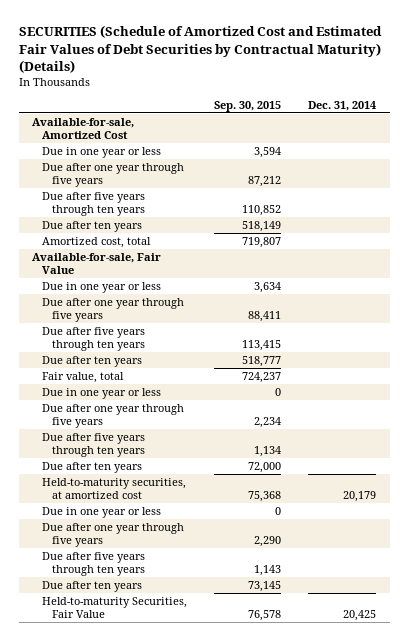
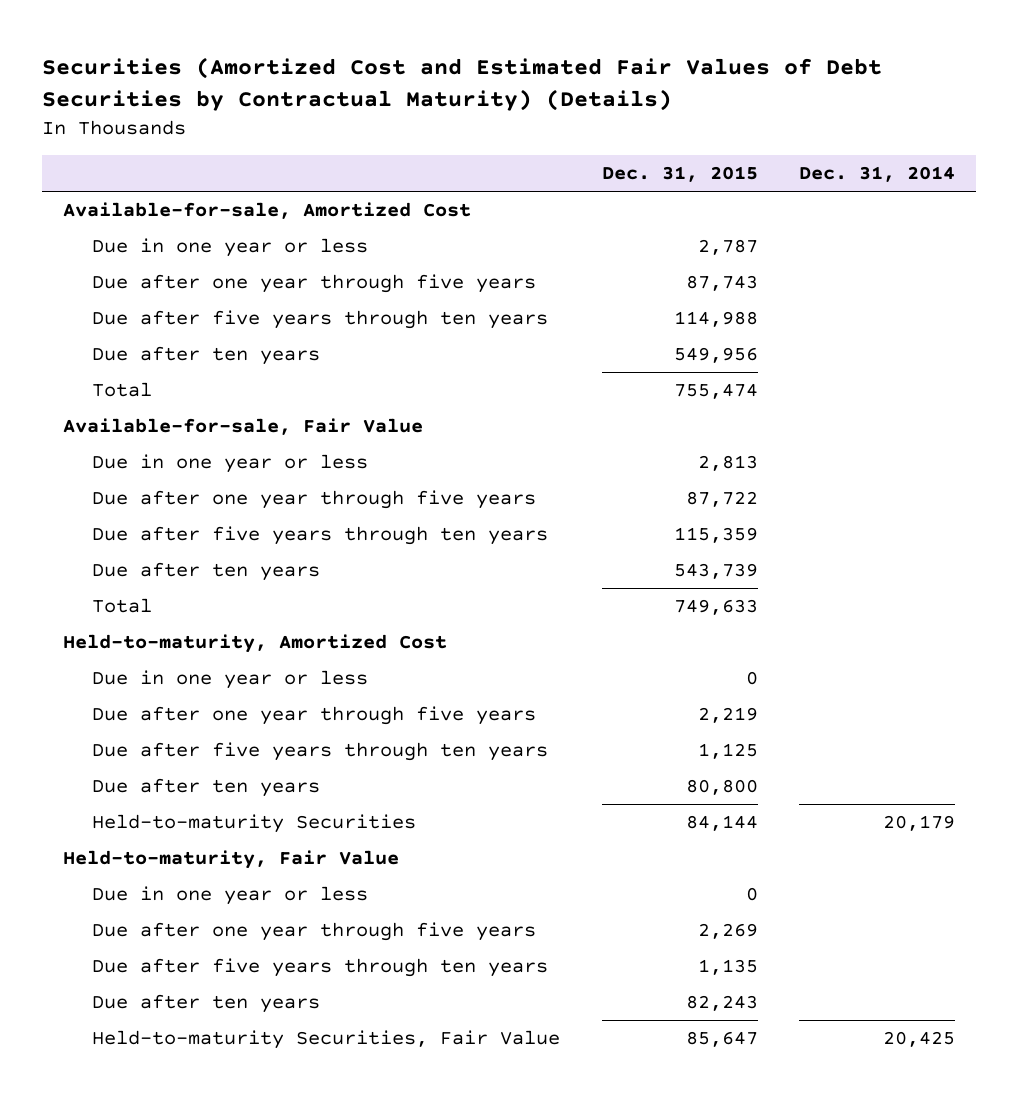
- SECURITIES (Schedule of Amortized Cost and Estimated Fair Values of Debt Securities by Contractual Maturity) (Details)
+ Securities (Amortized Cost and Estimated Fair Values of Debt Securities by Contractual Maturity) (Details)
- | Sep. 30, 2015 | Dec. 31, 2014
+ | Dec. 31, 2015 | Dec. 31, 2014
- Amortized cost, total | 719,807 |
+ Total | 755,474 |
- Fair value, total | 724,237 |
+ Total | 749,633 |
+ Held-to-maturity, Amortized Cost
- Held-to-maturity securities, at amortized cost | 75,368 | 20,179
+ Held-to-maturity Securities | 84,144 | 20,179
+ Held-to-maturity, Fair Value

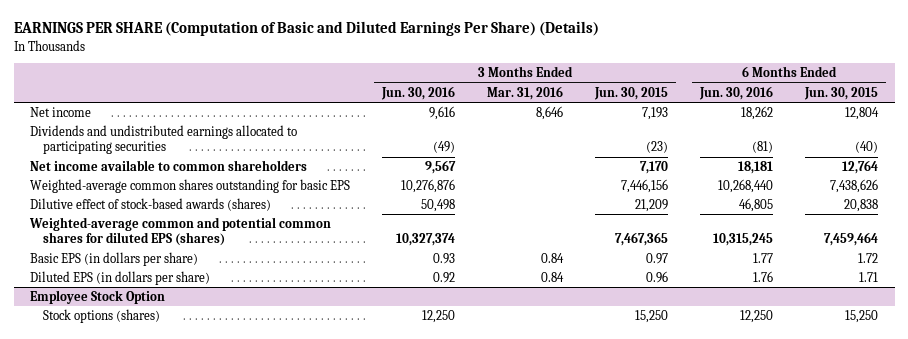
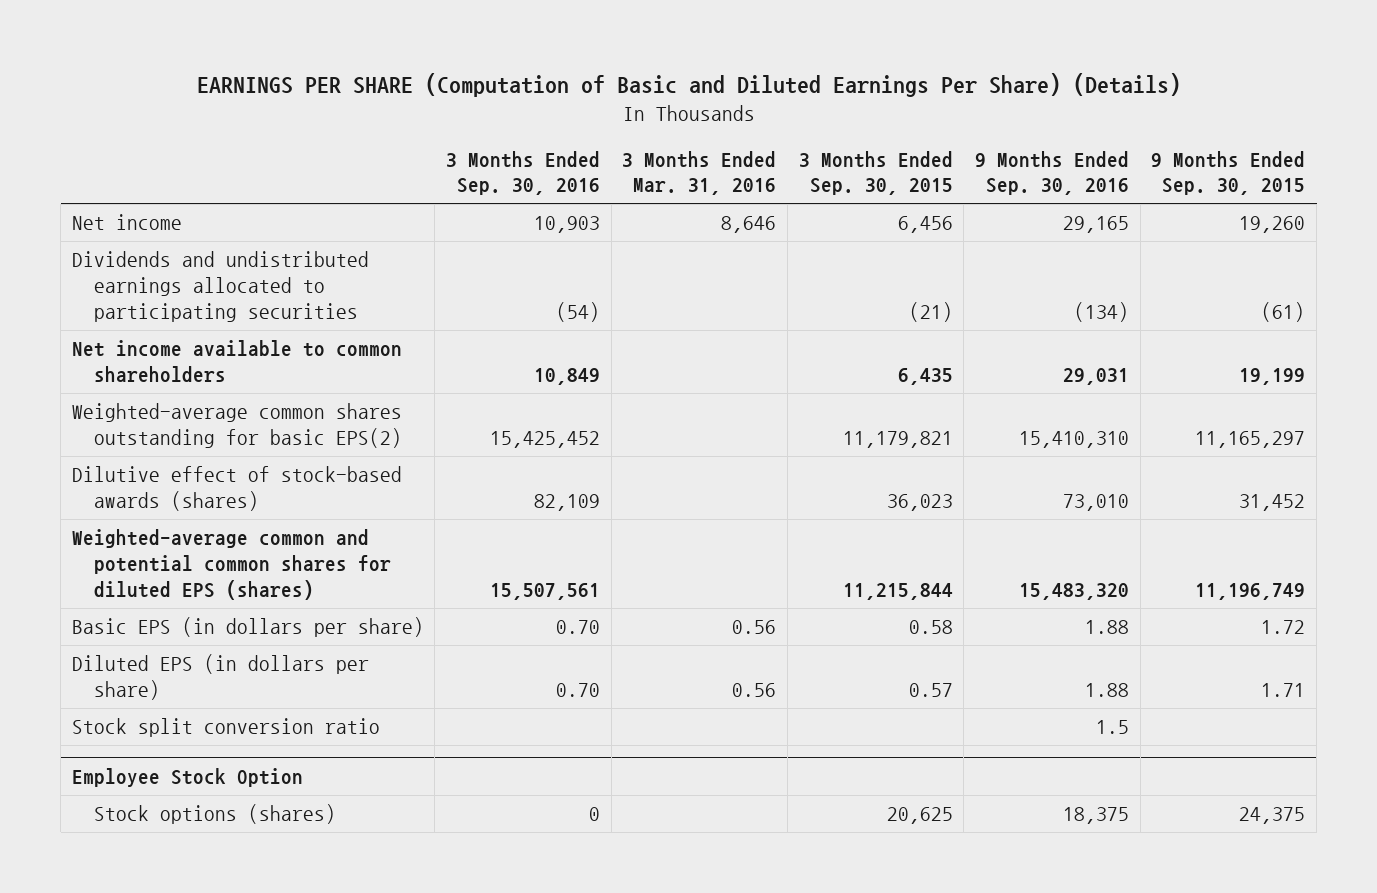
- | 3 Months Ended Jun. 30, 2016 | 3 Months Ended Mar. 31, 2016 | 3 Months Ended Jun. 30, 2015 | 6 Months Ended Jun. 30, 2016 | 6 Months Ended Jun. 30, 2015
+ | 3 Months Ended Sep. 30, 2016 | 3 Months Ended Mar. 31, 2016 | 3 Months Ended Sep. 30, 2015 | 9 Months Ended Sep. 30, 2016 | 9 Months Ended Sep. 30, 2015
- Weighted-average common shares outstanding for basic EPS | 10,276,876 | | 7,446,156 | 10,268,440 | 7,438,626
+ Weighted-average common shares outstanding for basic EPS(2) | 15,425,452 | | 11,179,821 | 15,410,310 | 11,165,297
- Basic EPS (in dollars per share) | 0.93 | 0.84 | 0.97 | 1.77 | 1.72
- Diluted EPS (in dollars per share) | 0.92 | 0.84 | 0.96 | 1.76 | 1.71
+ Basic EPS (in dollars per share) | 0.70 | 0.56 | 0.58 | 1.88 | 1.72
+ Diluted EPS (in dollars per share) | 0.70 | 0.56 | 0.57 | 1.88 | 1.71
+ Stock split conversion ratio | | | | 1.5 |

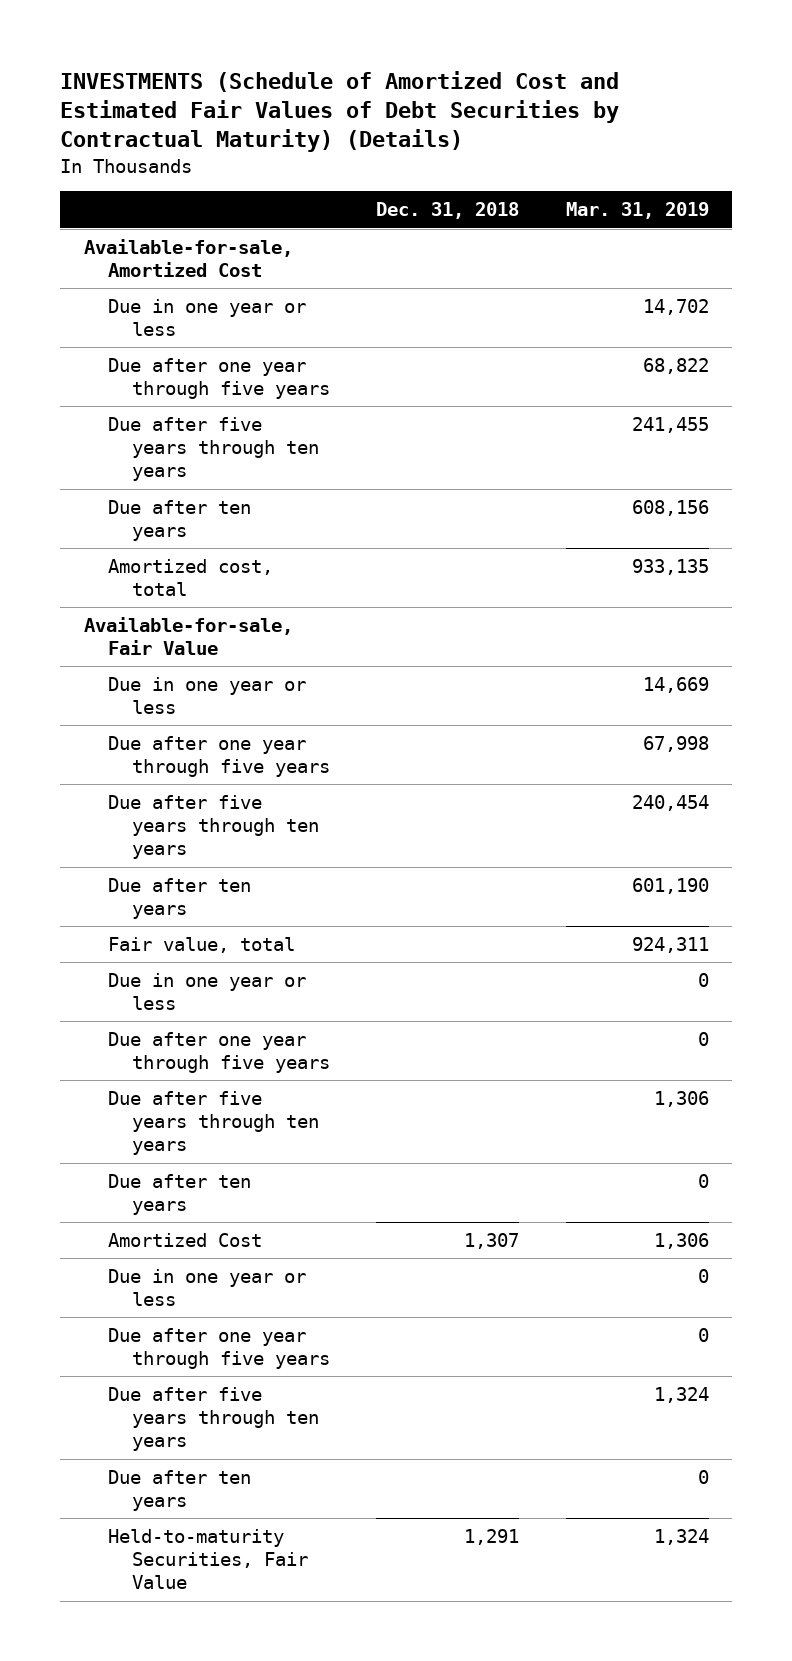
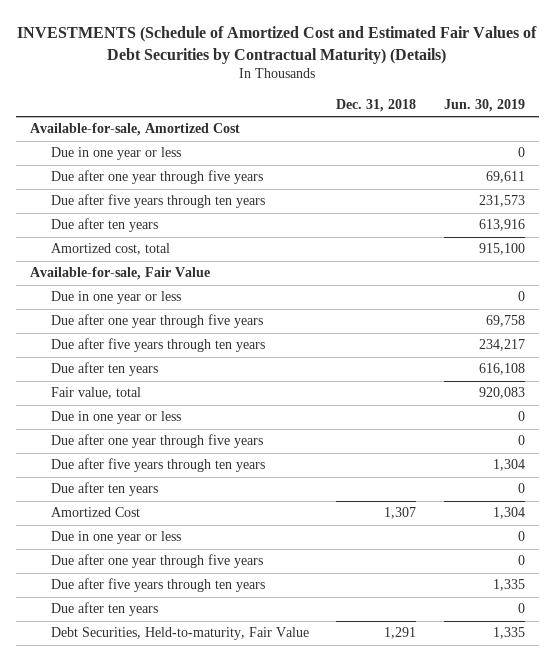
- | Dec. 31, 2018 | Mar. 31, 2019
+ | Dec. 31, 2018 | Jun. 30, 2019
- Held-to-maturity Securities, Fair Value | 1,291 | 1,324
+ Debt Securities, Held-to-maturity, Fair Value | 1,291 | 1,335

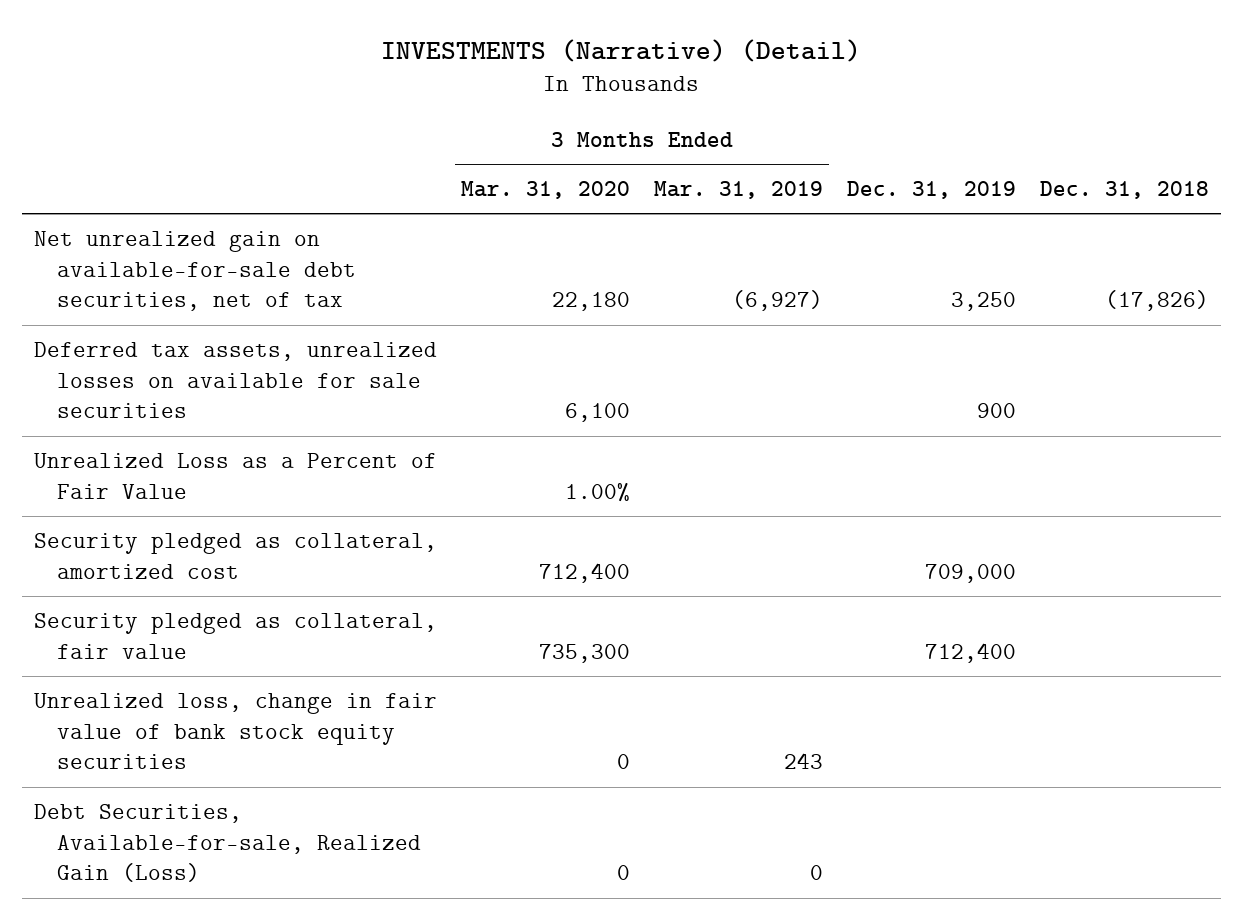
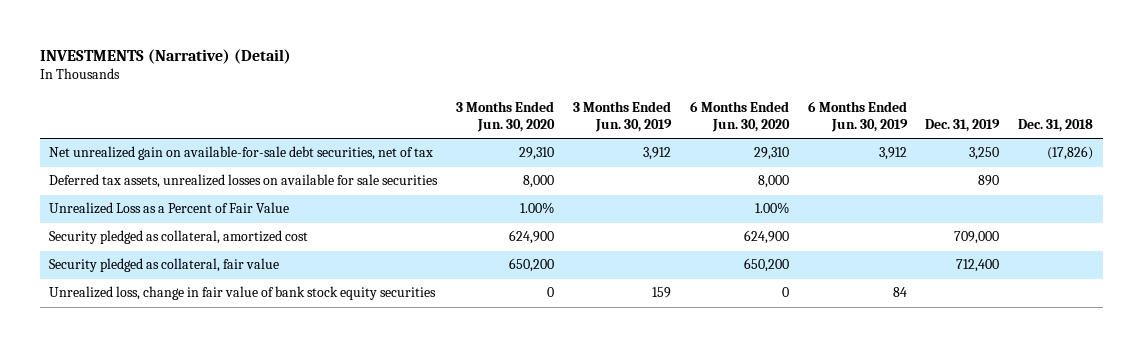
- | 3 Months Ended Mar. 31, 2020 | 3 Months Ended Mar. 31, 2019 | Dec. 31, 2019 | Dec. 31, 2018
+ | 3 Months Ended Jun. 30, 2020 | 3 Months Ended Jun. 30, 2019 | 6 Months Ended Jun. 30, 2020 | 6 Months Ended Jun. 30, 2019 | Dec. 31, 2019 | Dec. 31, 2018
- Deferred tax assets, unrealized losses on available for sale securities | 6,100 | | 900 |
+ Deferred tax assets, unrealized losses on available for sale securities | 8,000 | | 8,000 | | 890 |
- Debt Securities, Available-for-sale, Realized Gain (Loss) | 0 | 0 | |

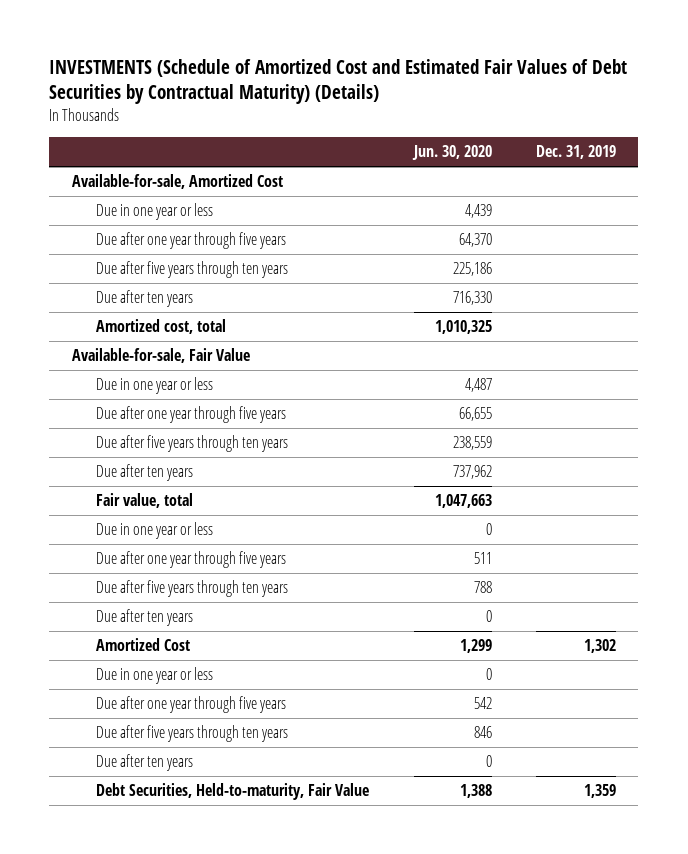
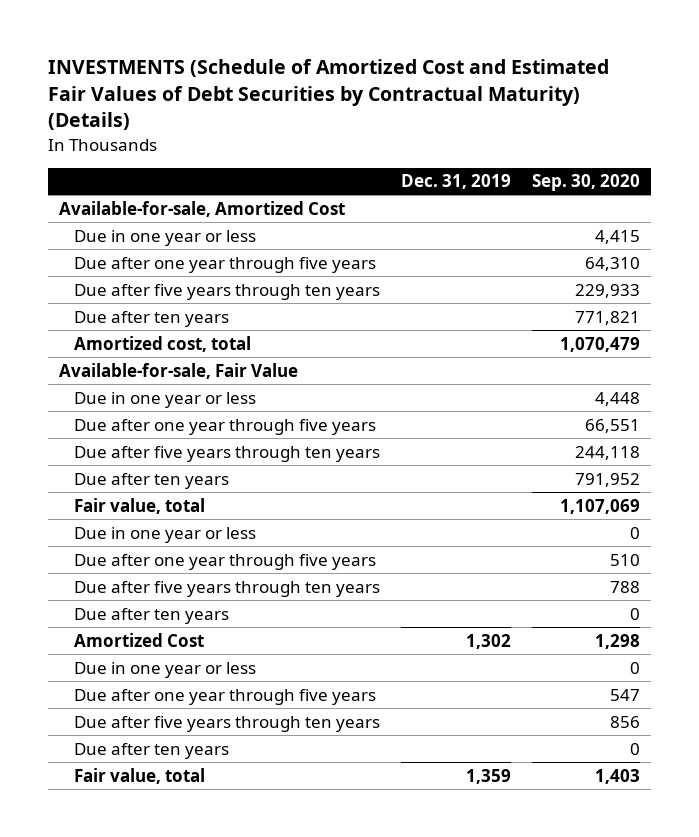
- | Jun. 30, 2020 | Dec. 31, 2019
+ | Dec. 31, 2019 | Sep. 30, 2020
- Debt Securities, Held-to-maturity, Fair Value | 1,388 | 1,359
+ Fair value, total | 1,359 | 1,403

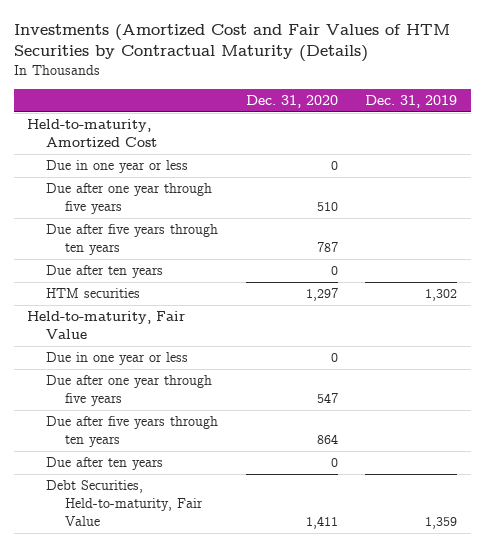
- INVESTMENTS (Schedule of Amortized Cost and Estimated Fair Values of Debt Securities by Contractual Maturity) (Details)
+ Investments (Amortized Cost and Fair Values of HTM Securities by Contractual Maturity (Details)
- | Dec. 31, 2019 | Sep. 30, 2020
+ | Dec. 31, 2020 | Dec. 31, 2019
- Available-for-sale, Amortized Cost
- Due in one year or less | | 4,415
- Due after one year through five years | | 64,310
- Due after five years through ten years | | 229,933
- Due after ten years | | 771,821
- Amortized cost, total | | 1,070,479
- Available-for-sale, Fair Value
- Due in one year or less | | 4,448
- Due after one year through five years | | 66,551
- Due after five years through ten years | | 244,118
- Due after ten years | | 791,952
- Fair value, total | | 1,107,069
+ Held-to-maturity, Amortized Cost
- Amortized Cost | 1,302 | 1,298
+ HTM securities | 1,297 | 1,302
+ Held-to-maturity, Fair Value
- Fair value, total | 1,359 | 1,403
+ Debt Securities, Held-to-maturity, Fair Value | 1,411 | 1,359

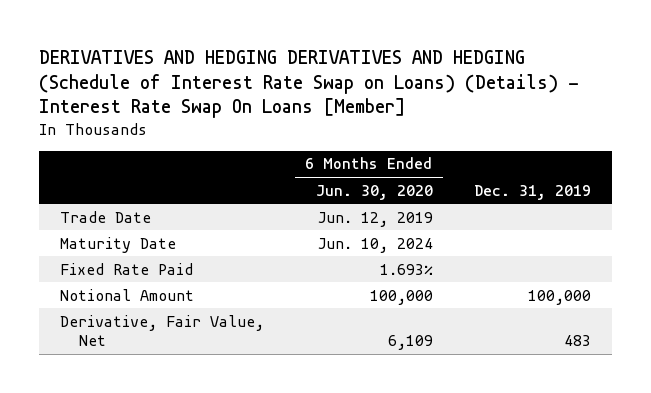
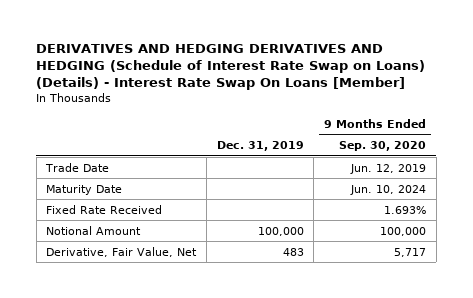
- | 6 Months Ended Jun. 30, 2020 | Dec. 31, 2019
+ | Dec. 31, 2019 | 9 Months Ended Sep. 30, 2020
- Fixed Rate Paid | 1.693% |
+ Fixed Rate Received | | 1.693%

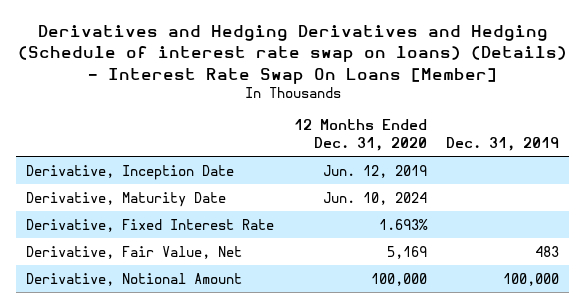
- DERIVATIVES AND HEDGING DERIVATIVES AND HEDGING (Schedule of Interest Rate Swap on Loans) (Details) - Interest Rate Swap On Loans [Member]
+ Derivatives and Hedging Derivatives and Hedging (Schedule of interest rate swap on loans) (Details) - Interest Rate Swap On Loans [Member]
- | Dec. 31, 2019 | 9 Months Ended Sep. 30, 2020
+ | 12 Months Ended Dec. 31, 2020 | Dec. 31, 2019
- Trade Date | | Jun. 12, 2019
- Maturity Date | | Jun. 10, 2024
- Fixed Rate Received | | 1.693%
- Notional Amount | 100,000 | 100,000
+ Derivative, Inception Date | Jun. 12, 2019 |
+ Derivative, Maturity Date | Jun. 10, 2024 |
+ Derivative, Fixed Interest Rate | 1.693% |
+ Derivative, Notional Amount | 100,000 | 100,000

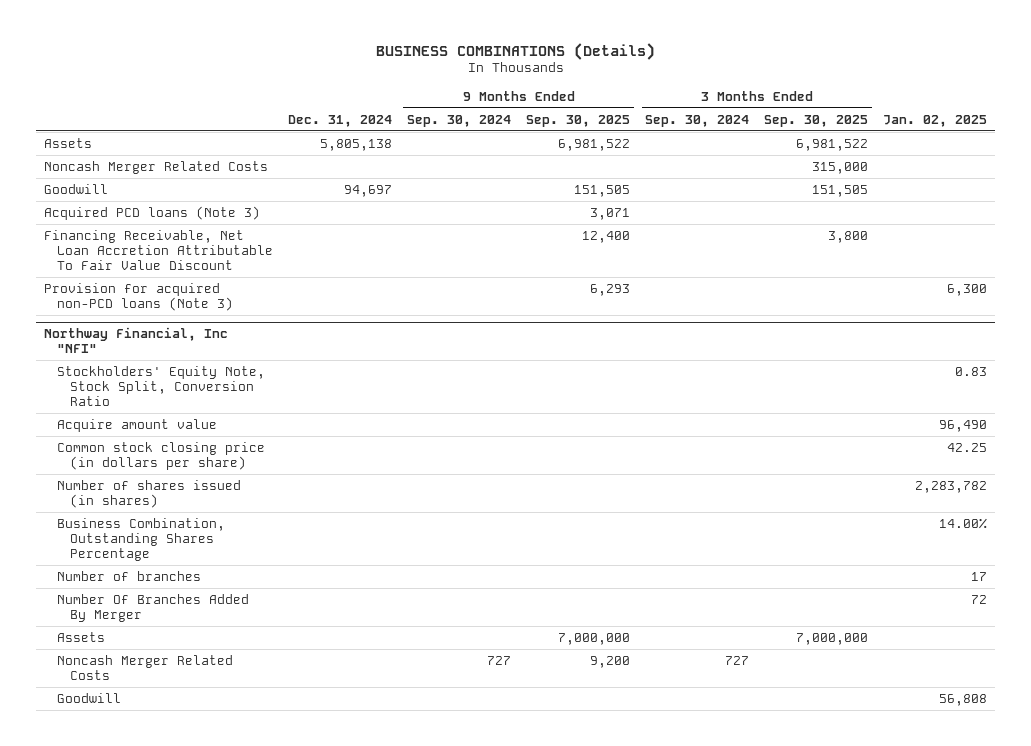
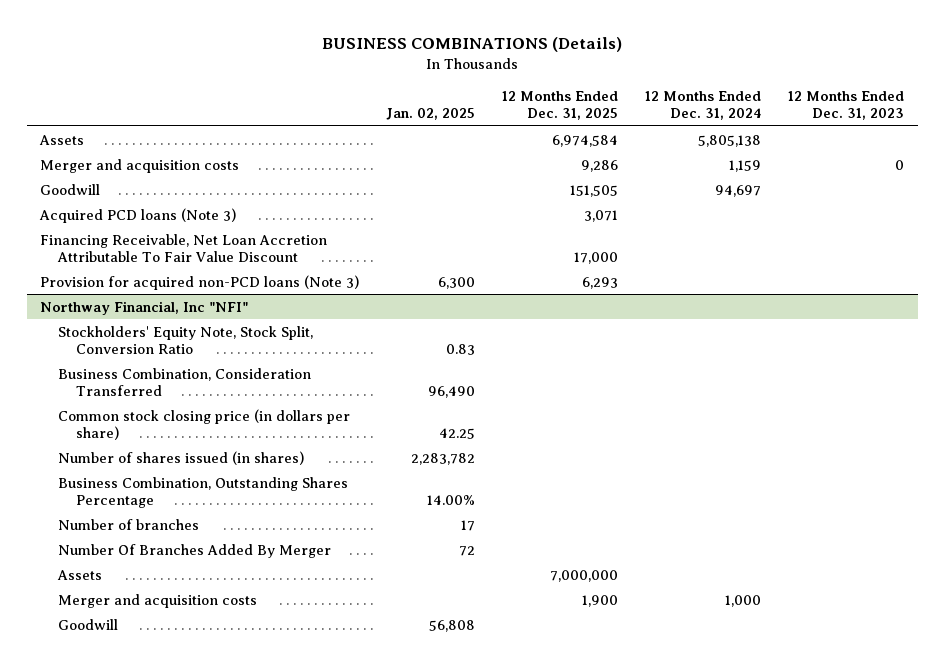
- | Dec. 31, 2024 | 9 Months Ended Sep. 30, 2024 | 9 Months Ended Sep. 30, 2025 | 3 Months Ended Sep. 30, 2024 | 3 Months Ended Sep. 30, 2025 | Jan. 02, 2025
+ | Jan. 02, 2025 | 12 Months Ended Dec. 31, 2025 | 12 Months Ended Dec. 31, 2024 | 12 Months Ended Dec. 31, 2023
- Noncash Merger Related Costs | | | | | 315,000 |
+ Merger and acquisition costs | | 9,286 | 1,159 | 0
@ Northway Financial, Inc "NFI"
- Acquire amount value | | | | | | 96,490
+ Business Combination, Consideration Transferred | 96,490 | | |
- Noncash Merger Related Costs | | 727 | 9,200 | 727 | |
+ Merger and acquisition costs | | 1,900 | 1,000 |

